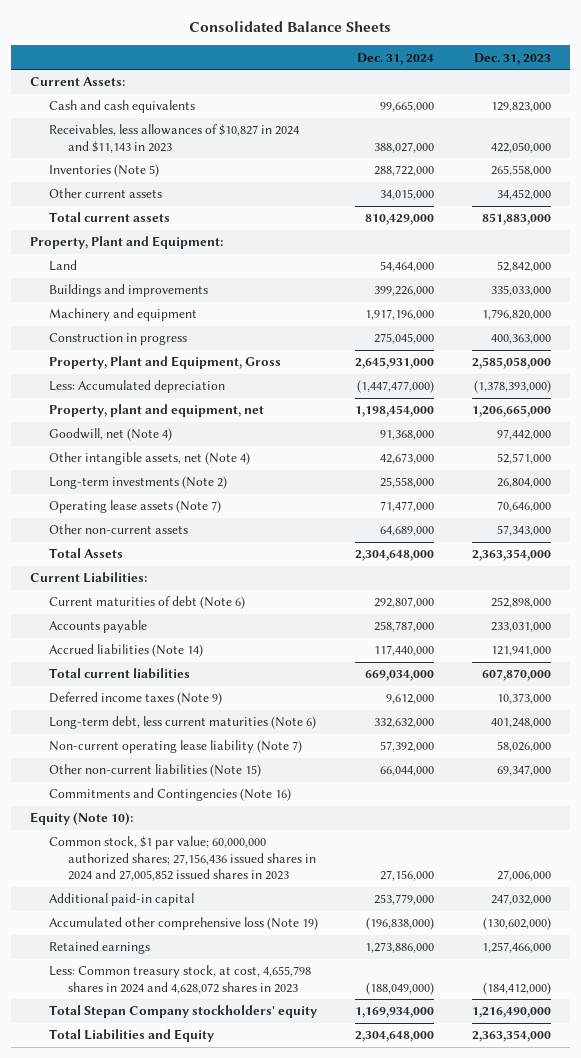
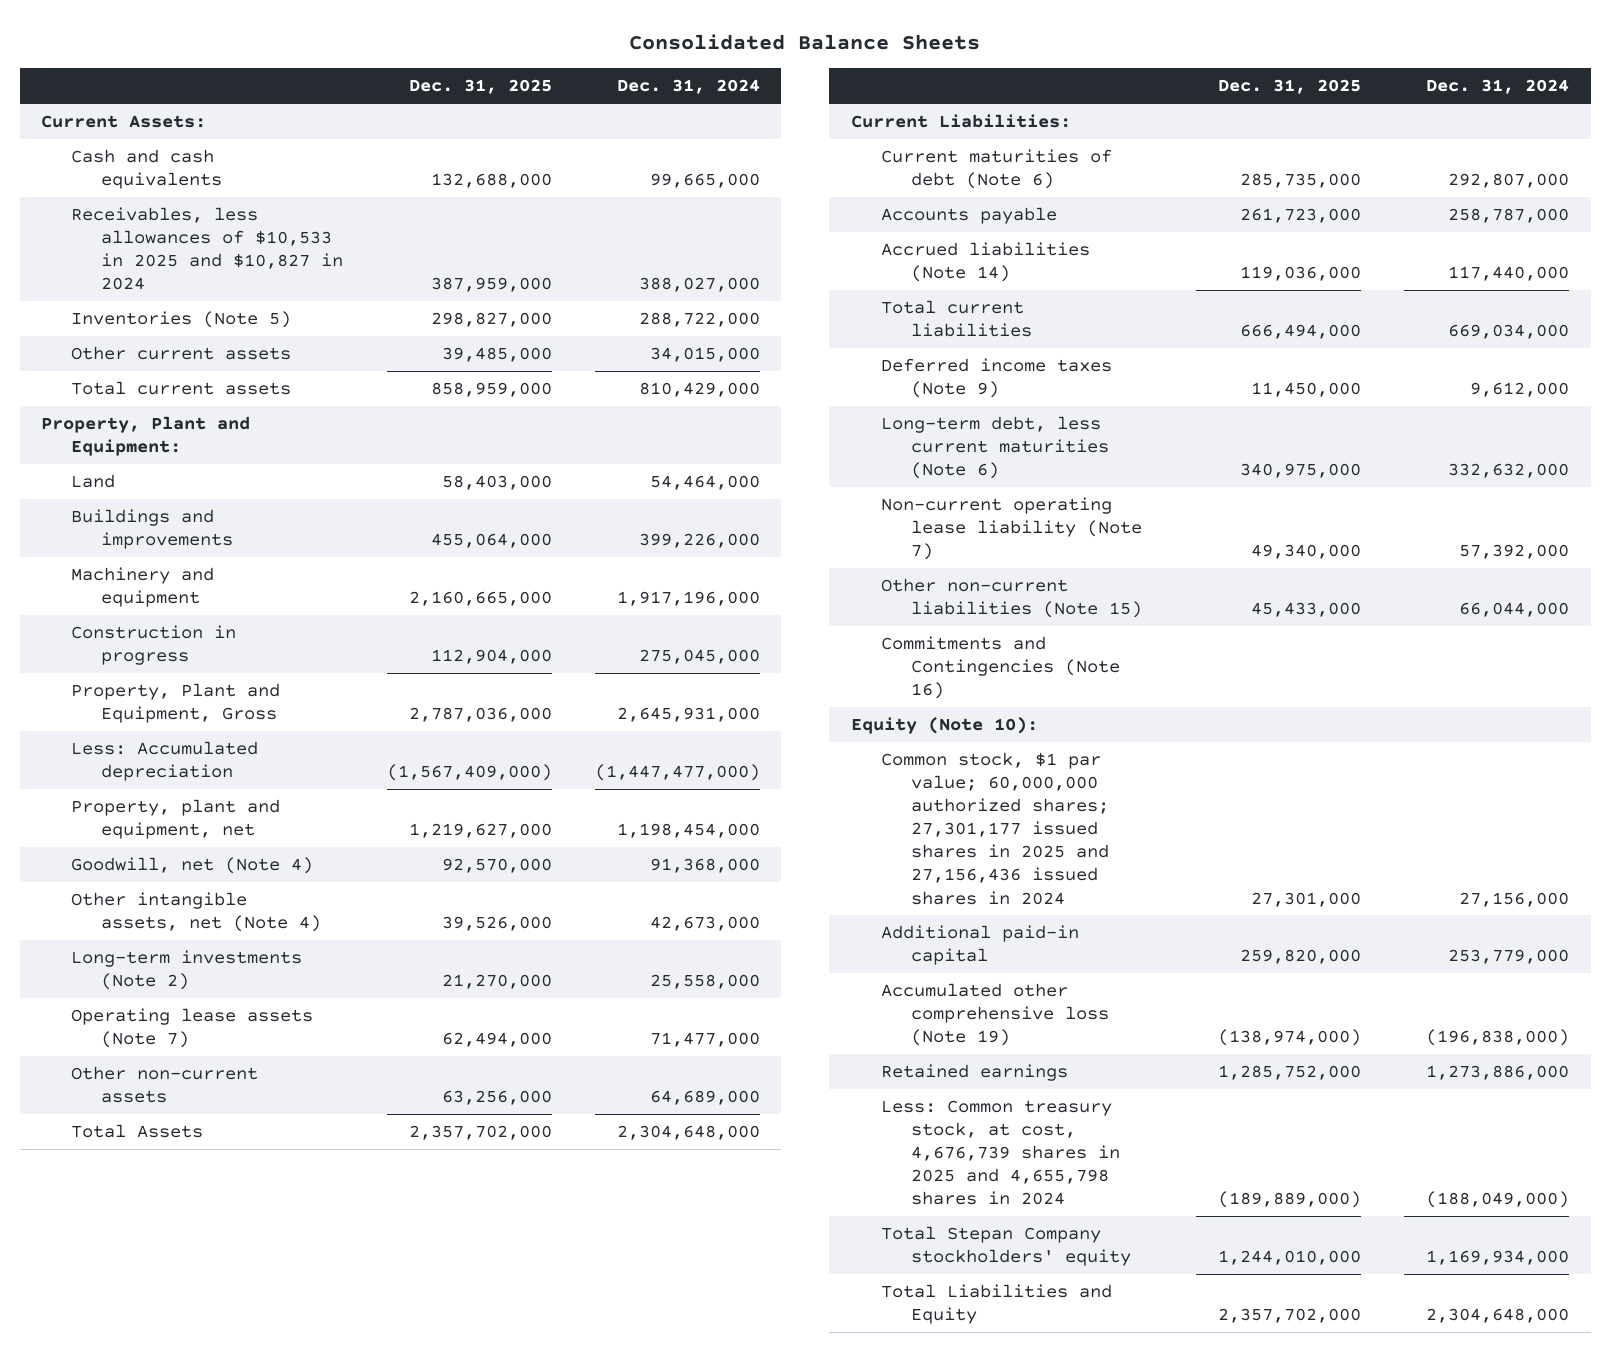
- | Dec. 31, 2024 | Dec. 31, 2023
+ | Dec. 31, 2025 | Dec. 31, 2024
- Receivables, less allowances of $10,827 in 2024 and $11,143 in 2023 | 388,027,000 | 422,050,000
+ Receivables, less allowances of $10,533 in 2025 and $10,827 in 2024 | 387,959,000 | 388,027,000
- Common stock, $1 par value; 60,000,000 authorized shares; 27,156,436 issued shares in 2024 and 27,005,852 issued shares in 2023 | 27,156,000 | 27,006,000
+ Common stock, $1 par value; 60,000,000 authorized shares; 27,301,177 issued shares in 2025 and 27,156,436 issued shares in 2024 | 27,301,000 | 27,156,000
- Less: Common treasury stock, at cost, 4,655,798 shares in 2024 and 4,628,072 shares in 2023 | (188,049,000) | (184,412,000)
+ Less: Common treasury stock, at cost, 4,676,739 shares in 2025 and 4,655,798 shares in 2024 | (189,889,000) | (188,049,000)

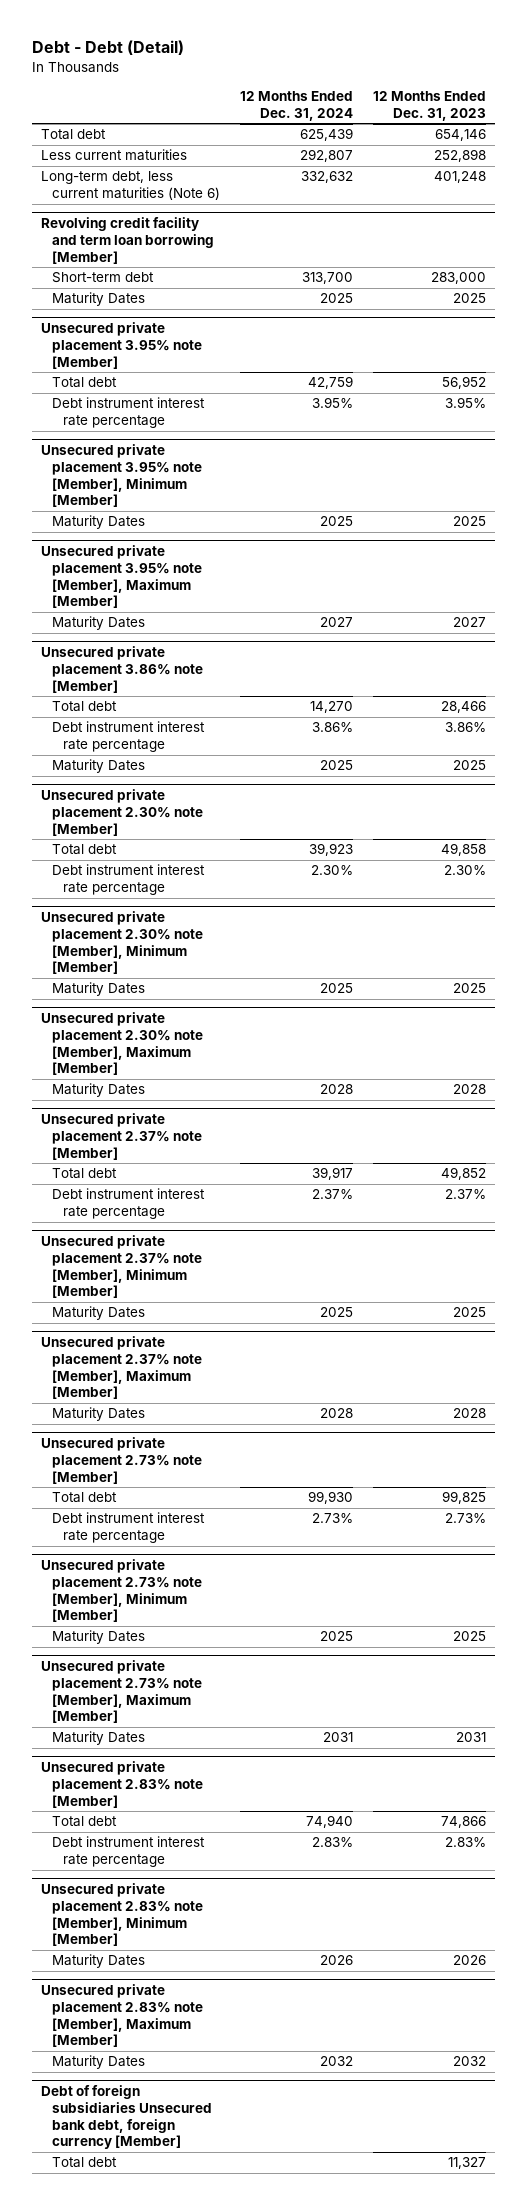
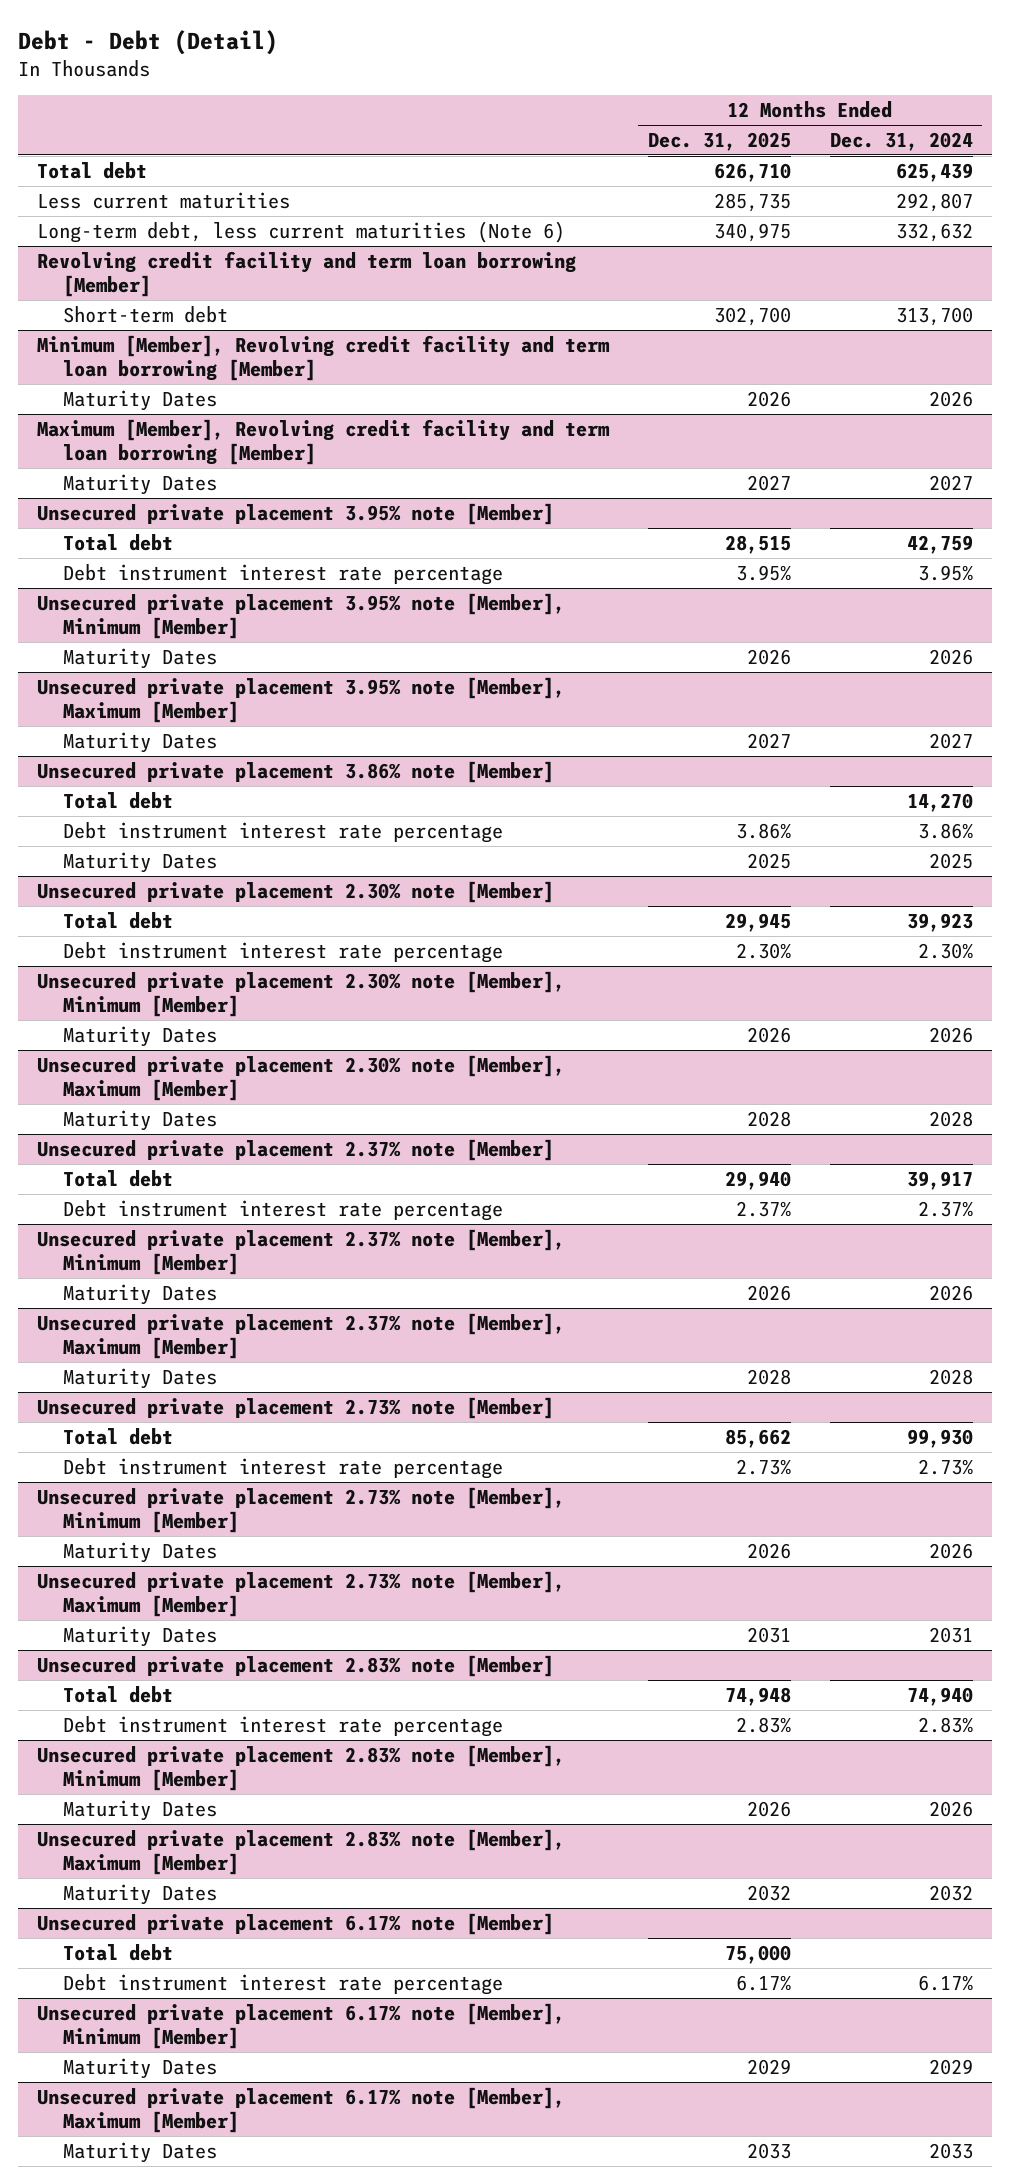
- | 12 Months Ended Dec. 31, 2024 | 12 Months Ended Dec. 31, 2023
+ | 12 Months Ended Dec. 31, 2025 | 12 Months Ended Dec. 31, 2024
@ Revolving credit facility and term loan borrowing [Member]
- Maturity Dates | 2025 | 2025
+ Minimum [Member], Revolving credit facility and term loan borrowing [Member]
+ Maturity Dates | 2026 | 2026
+ Maximum [Member], Revolving credit facility and term loan borrowing [Member]
+ Maturity Dates | 2027 | 2027
@ Unsecured private placement 3.95% note [Member], Minimum [Member]
- Maturity Dates | 2025 | 2025
+ Maturity Dates | 2026 | 2026
@ Unsecured private placement 2.30% note [Member], Minimum [Member]
- Maturity Dates | 2025 | 2025
+ Maturity Dates | 2026 | 2026
@ Unsecured private placement 2.37% note [Member], Minimum [Member]
- Maturity Dates | 2025 | 2025
+ Maturity Dates | 2026 | 2026
@ Unsecured private placement 2.73% note [Member], Minimum [Member]
- Maturity Dates | 2025 | 2025
+ Maturity Dates | 2026 | 2026
- Debt of foreign subsidiaries Unsecured bank debt, foreign currency [Member]
+ Unsecured private placement 6.17% note [Member]
+ Debt instrument interest rate percentage | 6.17% | 6.17%
+ Unsecured private placement 6.17% note [Member], Minimum [Member]
+ Maturity Dates | 2029 | 2029
+ Unsecured private placement 6.17% note [Member], Maximum [Member]
+ Maturity Dates | 2033 | 2033

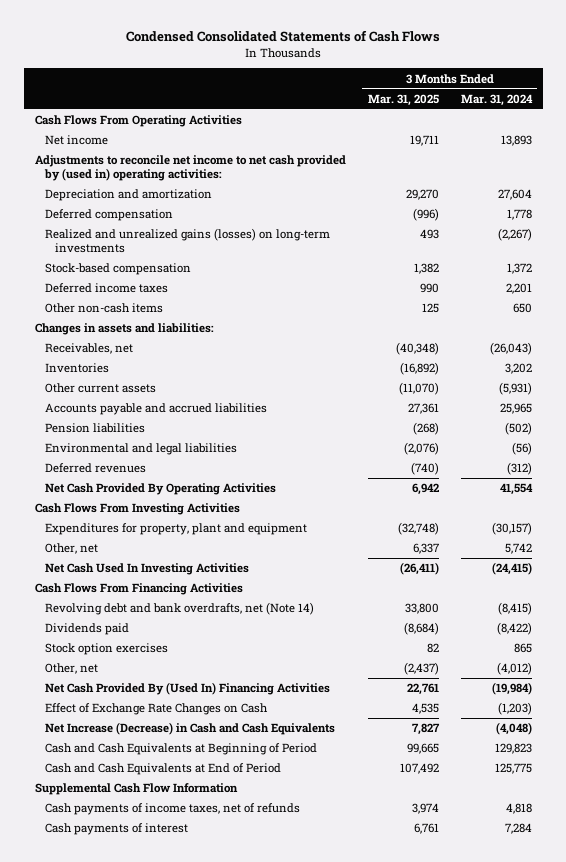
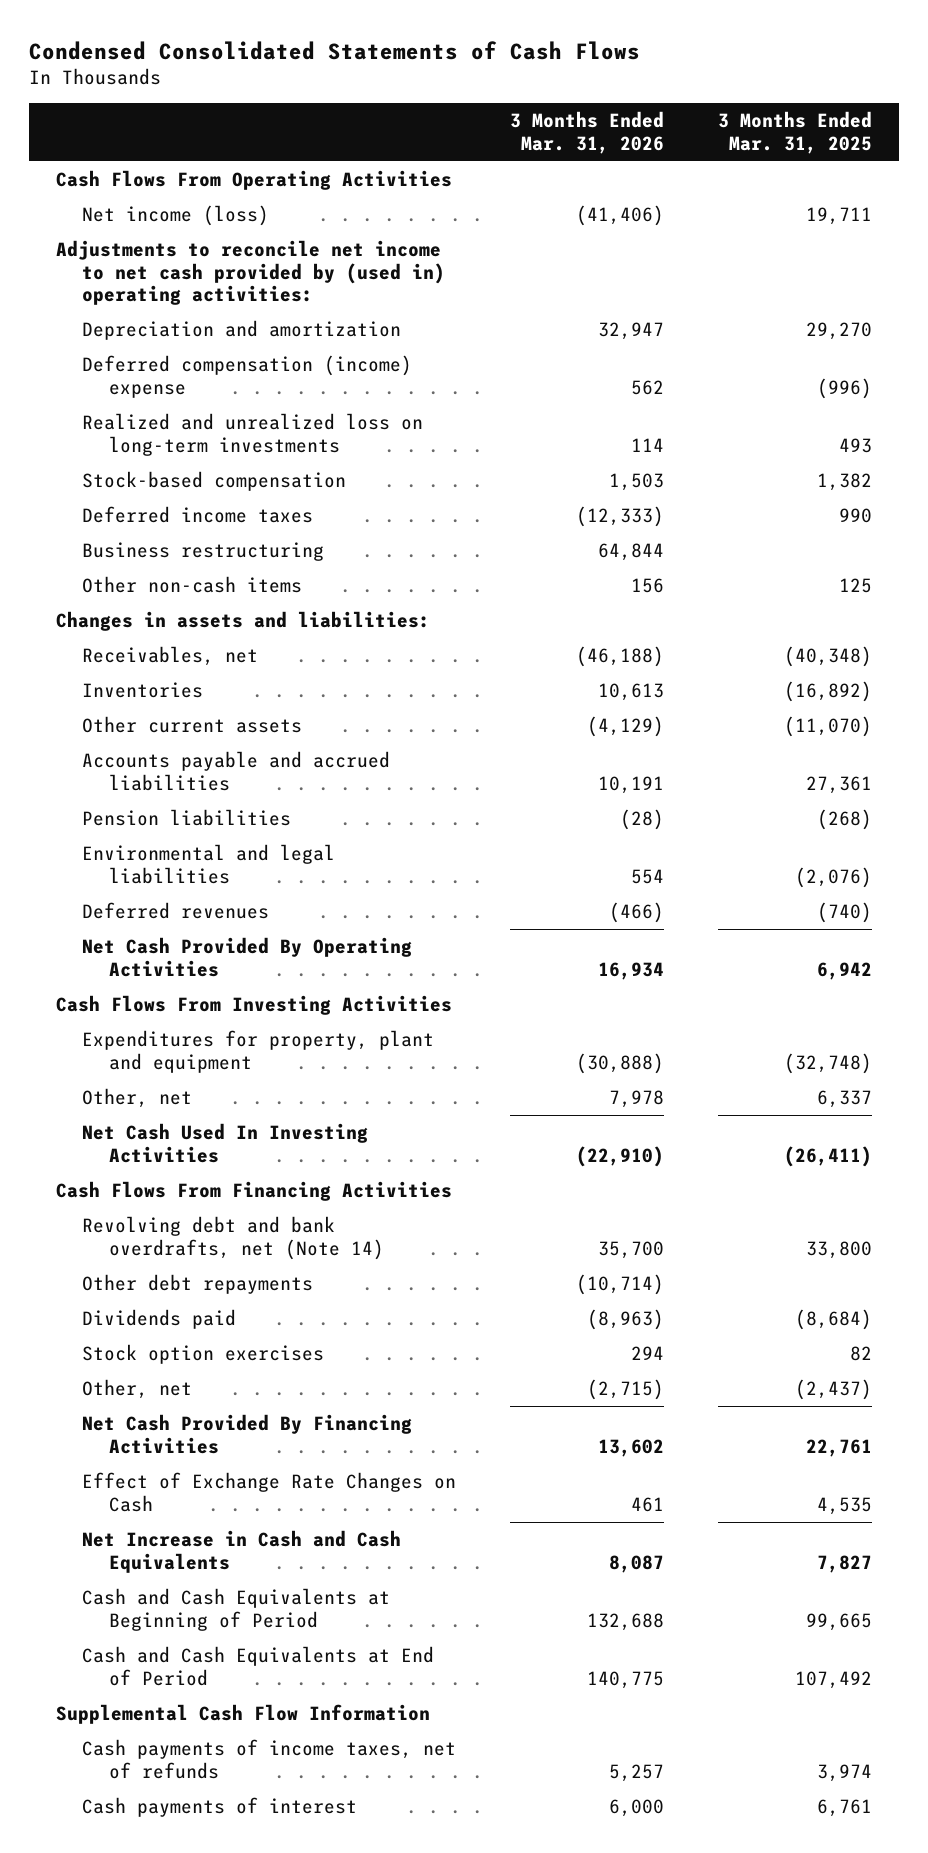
- | 3 Months Ended Mar. 31, 2025 | 3 Months Ended Mar. 31, 2024
+ | 3 Months Ended Mar. 31, 2026 | 3 Months Ended Mar. 31, 2025
- Net income | 19,711 | 13,893
+ Net income (loss) | (41,406) | 19,711
- Deferred compensation | (996) | 1,778
- Realized and unrealized gains (losses) on long-term investments | 493 | (2,267)
+ Deferred compensation (income) expense | 562 | (996)
+ Realized and unrealized loss on long-term investments | 114 | 493
+ Business restructuring | 64,844 |
+ Other debt repayments | (10,714) |
- Net Cash Provided By (Used In) Financing Activities | 22,761 | (19,984)
+ Net Cash Provided By Financing Activities | 13,602 | 22,761
- Net Increase (Decrease) in Cash and Cash Equivalents | 7,827 | (4,048)
+ Net Increase in Cash and Cash Equivalents | 8,087 | 7,827

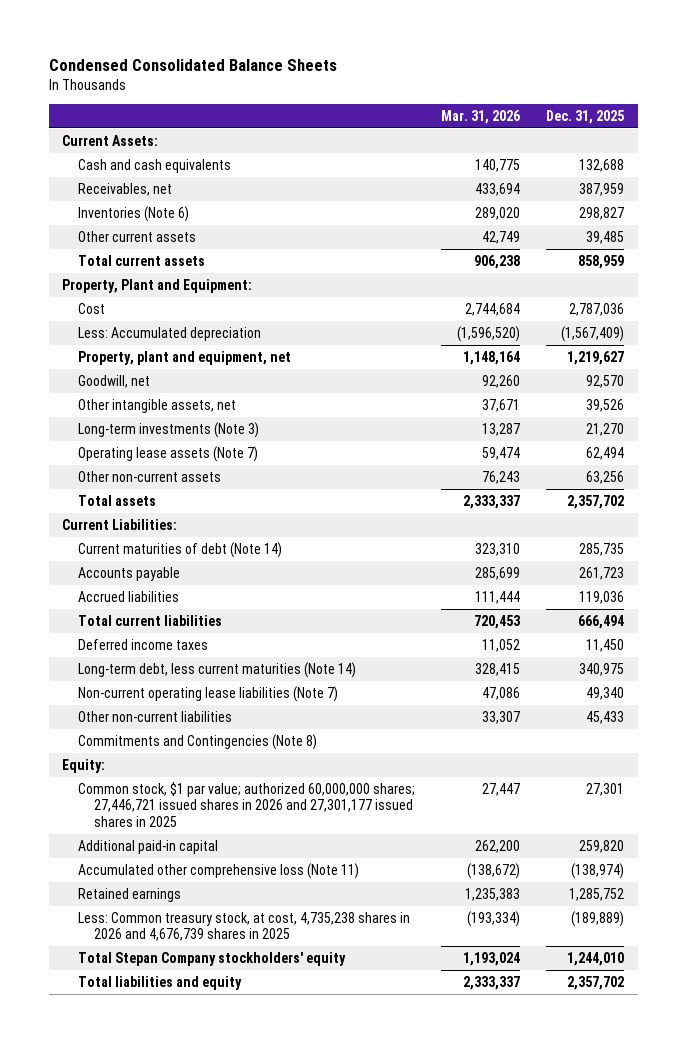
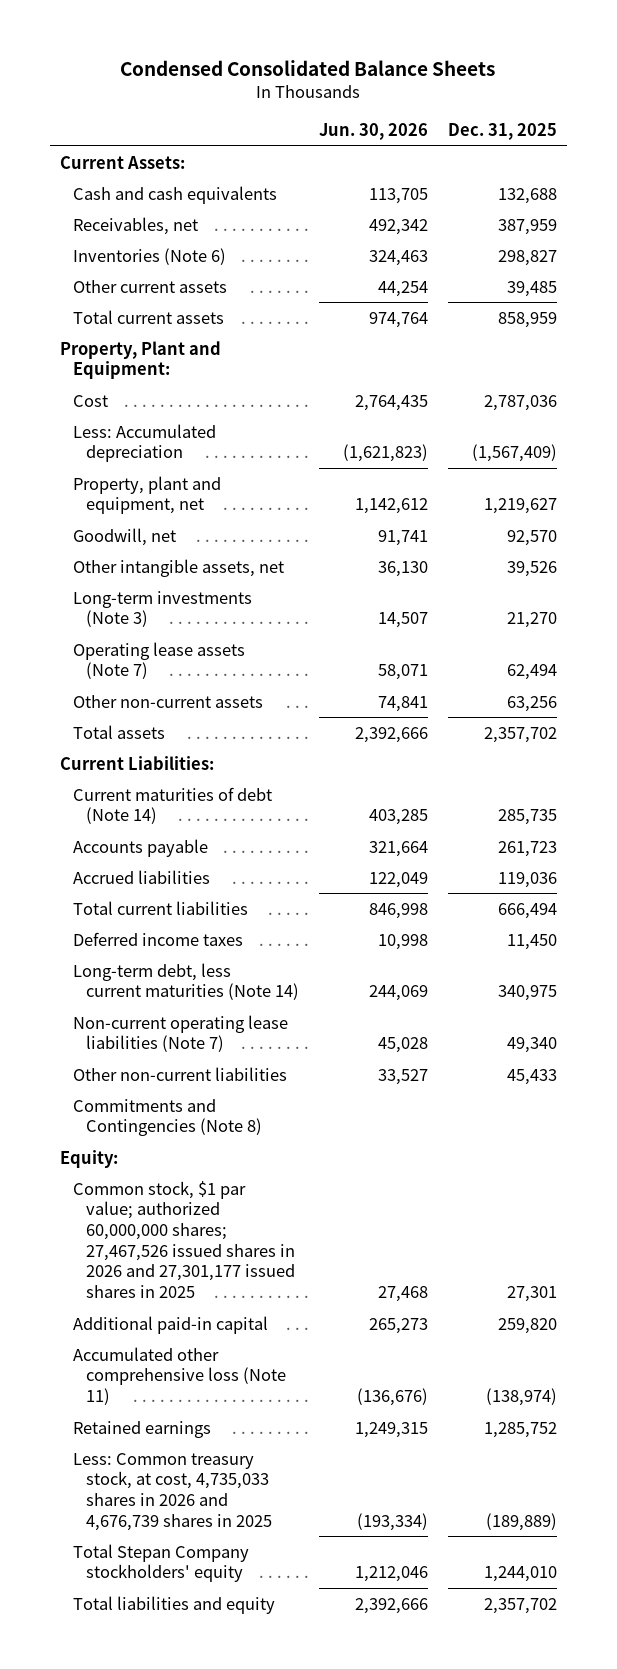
- | Mar. 31, 2026 | Dec. 31, 2025
+ | Jun. 30, 2026 | Dec. 31, 2025
- Common stock, $1 par value; authorized 60,000,000 shares; 27,446,721 issued shares in 2026 and 27,301,177 issued shares in 2025 | 27,447 | 27,301
+ Common stock, $1 par value; authorized 60,000,000 shares; 27,467,526 issued shares in 2026 and 27,301,177 issued shares in 2025 | 27,468 | 27,301
- Less: Common treasury stock, at cost, 4,735,238 shares in 2026 and 4,676,739 shares in 2025 | (193,334) | (189,889)
+ Less: Common treasury stock, at cost, 4,735,033 shares in 2026 and 4,676,739 shares in 2025 | (193,334) | (189,889)

